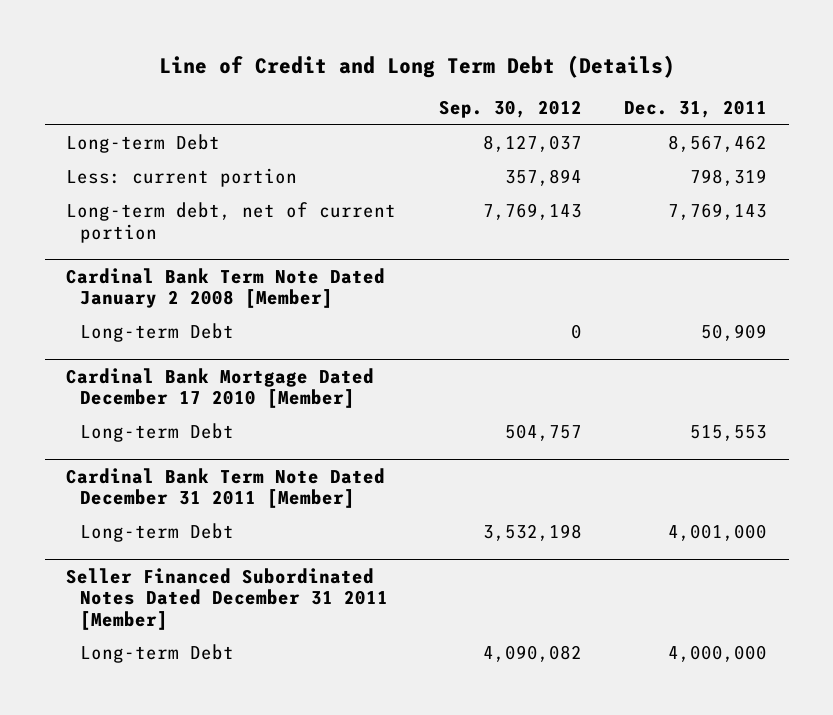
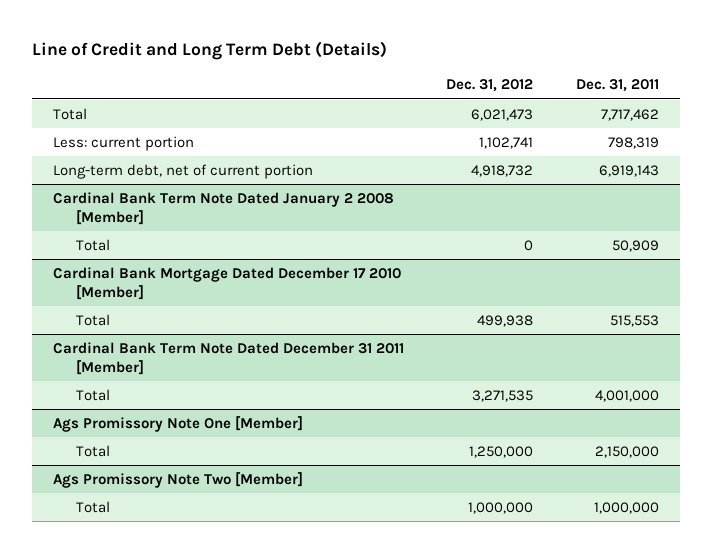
- | Sep. 30, 2012 | Dec. 31, 2011
+ | Dec. 31, 2012 | Dec. 31, 2011
- Long-term Debt | 8,127,037 | 8,567,462
+ Total | 6,021,473 | 7,717,462
- Long-term debt, net of current portion | 7,769,143 | 7,769,143
+ Long-term debt, net of current portion | 4,918,732 | 6,919,143
@ Cardinal Bank Term Note Dated January 2 2008 [Member]
- Long-term Debt | 0 | 50,909
+ Total | 0 | 50,909
@ Cardinal Bank Mortgage Dated December 17 2010 [Member]
- Long-term Debt | 504,757 | 515,553
+ Total | 499,938 | 515,553
@ Cardinal Bank Term Note Dated December 31 2011 [Member]
- Long-term Debt | 3,532,198 | 4,001,000
- Seller Financed Subordinated Notes Dated December 31 2011 [Member]
- Long-term Debt | 4,090,082 | 4,000,000
@ Cardinal Bank Term Note Dated December 31 2011 [Member]
+ Total | 3,271,535 | 4,001,000
+ Ags Promissory Note One [Member]
+ Total | 1,250,000 | 2,150,000
+ Ags Promissory Note Two [Member]
+ Total | 1,000,000 | 1,000,000

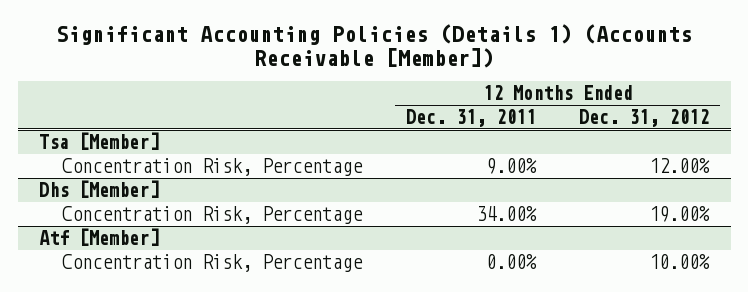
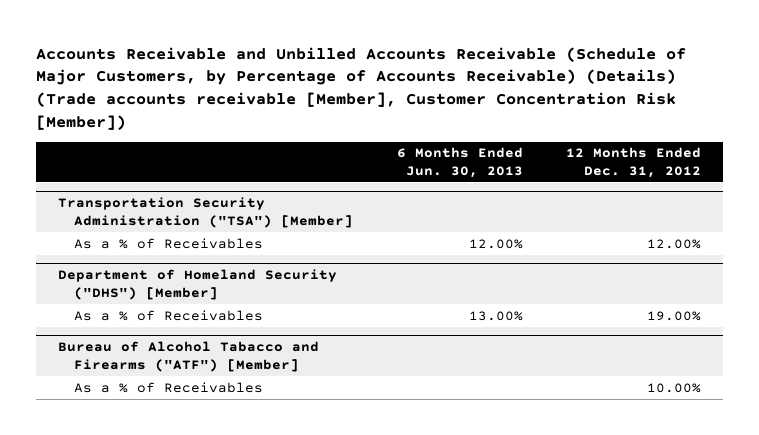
- Significant Accounting Policies (Details 1) (Accounts Receivable [Member])
+ Accounts Receivable and Unbilled Accounts Receivable (Schedule of Major Customers, by Percentage of Accounts Receivable) (Details) (Trade accounts receivable [Member], Customer Concentration Risk [Member])
- | 12 Months Ended Dec. 31, 2011 | 12 Months Ended Dec. 31, 2012
+ | 6 Months Ended Jun. 30, 2013 | 12 Months Ended Dec. 31, 2012
- Tsa [Member]
- Concentration Risk, Percentage | 9.00% | 12.00%
- Dhs [Member]
- Concentration Risk, Percentage | 34.00% | 19.00%
- Atf [Member]
- Concentration Risk, Percentage | 0.00% | 10.00%
+ Transportation Security Administration ("TSA") [Member]
+ As a % of Receivables | 12.00% | 12.00%
+ Department of Homeland Security ("DHS") [Member]
+ As a % of Receivables | 13.00% | 19.00%
+ Bureau of Alcohol Tabacco and Firearms ("ATF") [Member]
+ As a % of Receivables | | 10.00%

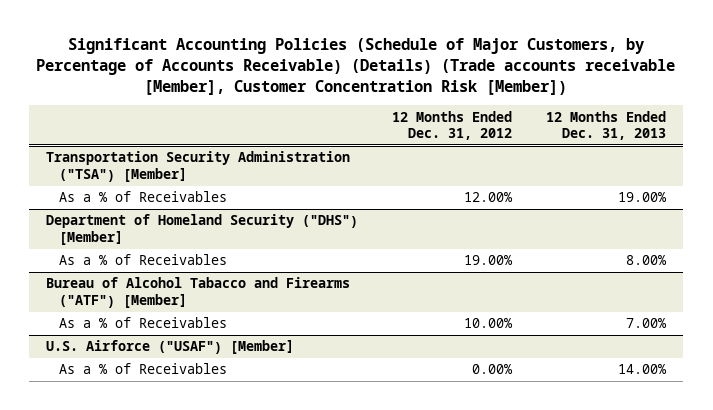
- Accounts Receivable and Unbilled Accounts Receivable (Schedule of Major Customers, by Percentage of Accounts Receivable) (Details) (Trade accounts receivable [Member], Customer Concentration Risk [Member])
+ Significant Accounting Policies (Schedule of Major Customers, by Percentage of Accounts Receivable) (Details) (Trade accounts receivable [Member], Customer Concentration Risk [Member])
- | 6 Months Ended Jun. 30, 2013 | 12 Months Ended Dec. 31, 2012
+ | 12 Months Ended Dec. 31, 2012 | 12 Months Ended Dec. 31, 2013
+ U.S. Airforce ("USAF") [Member]
+ As a % of Receivables | 0.00% | 14.00%

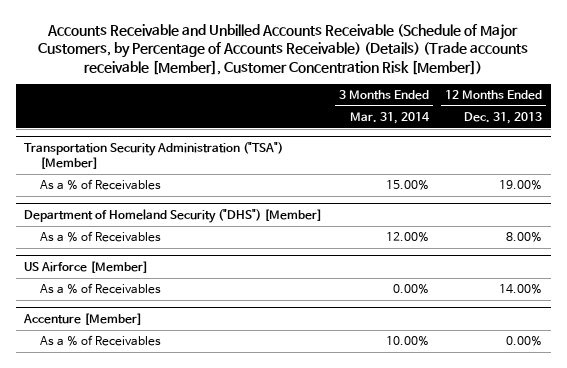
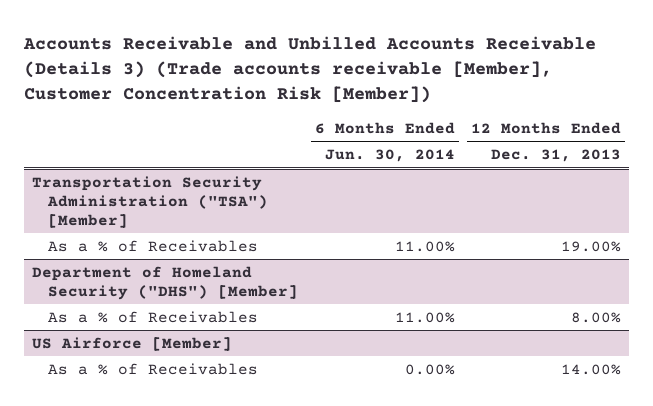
- Accounts Receivable and Unbilled Accounts Receivable (Schedule of Major Customers, by Percentage of Accounts Receivable) (Details) (Trade accounts receivable [Member], Customer Concentration Risk [Member])
+ Accounts Receivable and Unbilled Accounts Receivable (Details 3) (Trade accounts receivable [Member], Customer Concentration Risk [Member])
- | 3 Months Ended Mar. 31, 2014 | 12 Months Ended Dec. 31, 2013
+ | 6 Months Ended Jun. 30, 2014 | 12 Months Ended Dec. 31, 2013
- Accenture [Member]
- As a % of Receivables | 10.00% | 0.00%

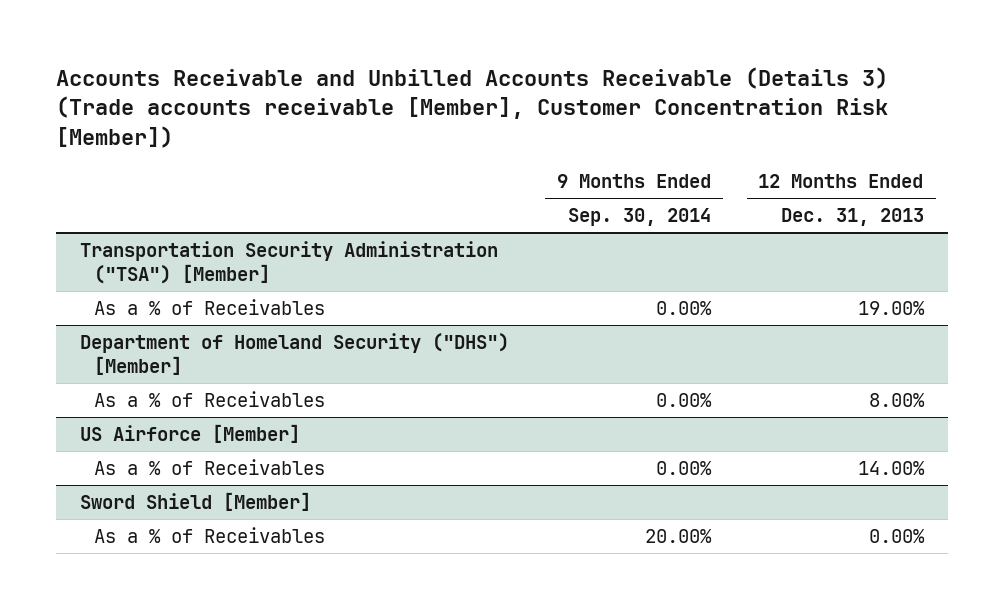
- | 6 Months Ended Jun. 30, 2014 | 12 Months Ended Dec. 31, 2013
+ | 9 Months Ended Sep. 30, 2014 | 12 Months Ended Dec. 31, 2013
+ Sword Shield [Member]
+ As a % of Receivables | 20.00% | 0.00%

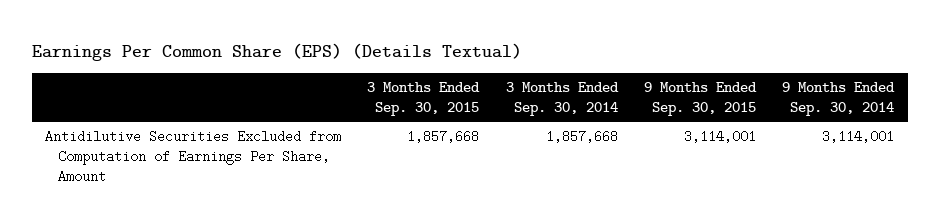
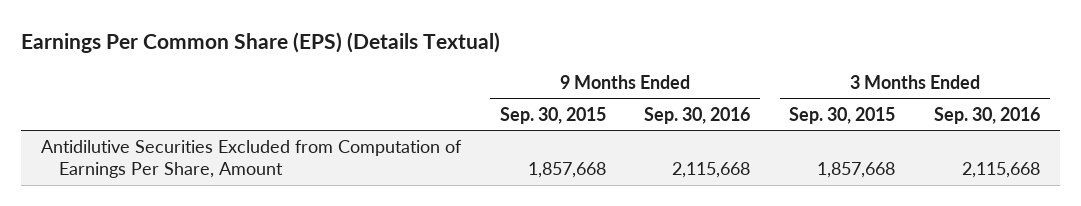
- | 3 Months Ended Sep. 30, 2015 | 3 Months Ended Sep. 30, 2014 | 9 Months Ended Sep. 30, 2015 | 9 Months Ended Sep. 30, 2014
+ | 9 Months Ended Sep. 30, 2015 | 9 Months Ended Sep. 30, 2016 | 3 Months Ended Sep. 30, 2015 | 3 Months Ended Sep. 30, 2016
- Antidilutive Securities Excluded from Computation of Earnings Per Share, Amount | 1,857,668 | 1,857,668 | 3,114,001 | 3,114,001
+ Antidilutive Securities Excluded from Computation of Earnings Per Share, Amount | 1,857,668 | 2,115,668 | 1,857,668 | 2,115,668

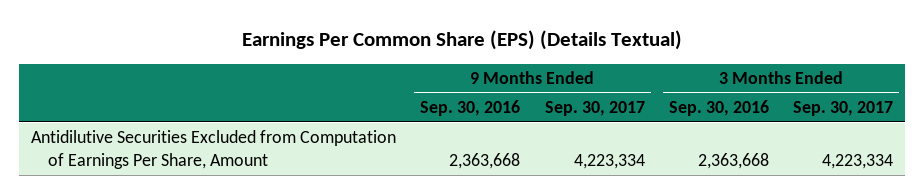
- | 9 Months Ended Sep. 30, 2015 | 9 Months Ended Sep. 30, 2016 | 3 Months Ended Sep. 30, 2015 | 3 Months Ended Sep. 30, 2016
+ | 9 Months Ended Sep. 30, 2016 | 9 Months Ended Sep. 30, 2017 | 3 Months Ended Sep. 30, 2016 | 3 Months Ended Sep. 30, 2017
- Antidilutive Securities Excluded from Computation of Earnings Per Share, Amount | 1,857,668 | 2,115,668 | 1,857,668 | 2,115,668
+ Antidilutive Securities Excluded from Computation of Earnings Per Share, Amount | 2,363,668 | 4,223,334 | 2,363,668 | 4,223,334

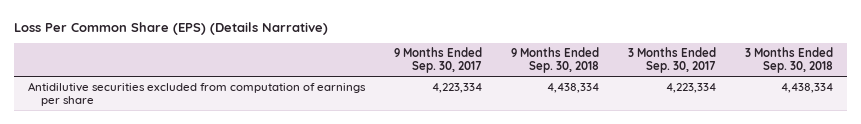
- Earnings Per Common Share (EPS) (Details Textual)
+ Loss Per Common Share (EPS) (Details Narrative)
- | 9 Months Ended Sep. 30, 2016 | 9 Months Ended Sep. 30, 2017 | 3 Months Ended Sep. 30, 2016 | 3 Months Ended Sep. 30, 2017
+ | 9 Months Ended Sep. 30, 2017 | 9 Months Ended Sep. 30, 2018 | 3 Months Ended Sep. 30, 2017 | 3 Months Ended Sep. 30, 2018
- Antidilutive Securities Excluded from Computation of Earnings Per Share, Amount | 2,363,668 | 4,223,334 | 2,363,668 | 4,223,334
+ Antidilutive securities excluded from computation of earnings per share | 4,223,334 | 4,438,334 | 4,223,334 | 4,438,334

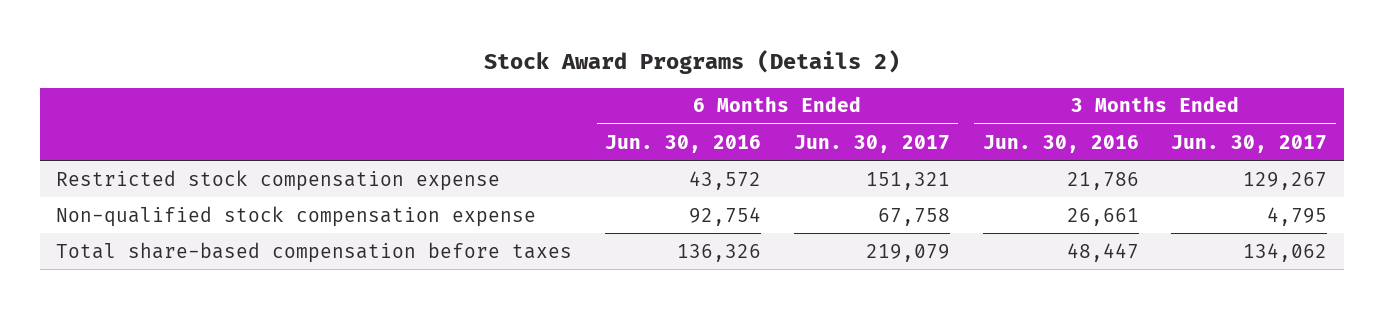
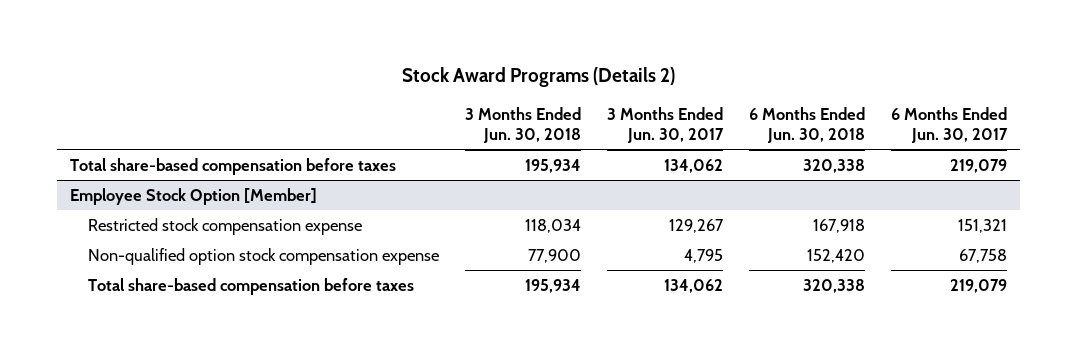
- | 6 Months Ended Jun. 30, 2016 | 6 Months Ended Jun. 30, 2017 | 3 Months Ended Jun. 30, 2016 | 3 Months Ended Jun. 30, 2017
+ | 3 Months Ended Jun. 30, 2018 | 3 Months Ended Jun. 30, 2017 | 6 Months Ended Jun. 30, 2018 | 6 Months Ended Jun. 30, 2017
+ Total share-based compensation before taxes | 195,934 | 134,062 | 320,338 | 219,079
+ Employee Stock Option [Member]
- Non-qualified stock compensation expense | 92,754 | 67,758 | 26,661 | 4,795
+ Non-qualified option stock compensation expense | 77,900 | 4,795 | 152,420 | 67,758

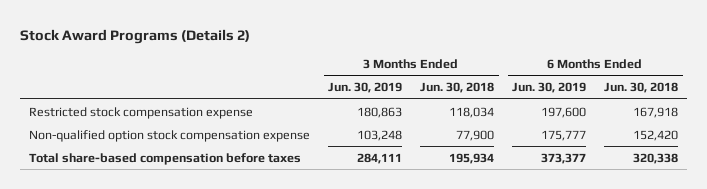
- | 3 Months Ended Jun. 30, 2018 | 3 Months Ended Jun. 30, 2017 | 6 Months Ended Jun. 30, 2018 | 6 Months Ended Jun. 30, 2017
+ | 3 Months Ended Jun. 30, 2019 | 3 Months Ended Jun. 30, 2018 | 6 Months Ended Jun. 30, 2019 | 6 Months Ended Jun. 30, 2018
- Total share-based compensation before taxes | 195,934 | 134,062 | 320,338 | 219,079
- Employee Stock Option [Member]

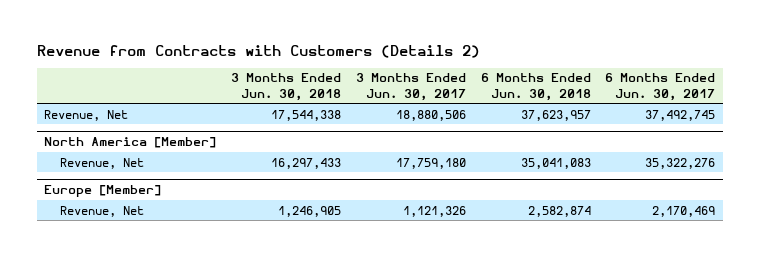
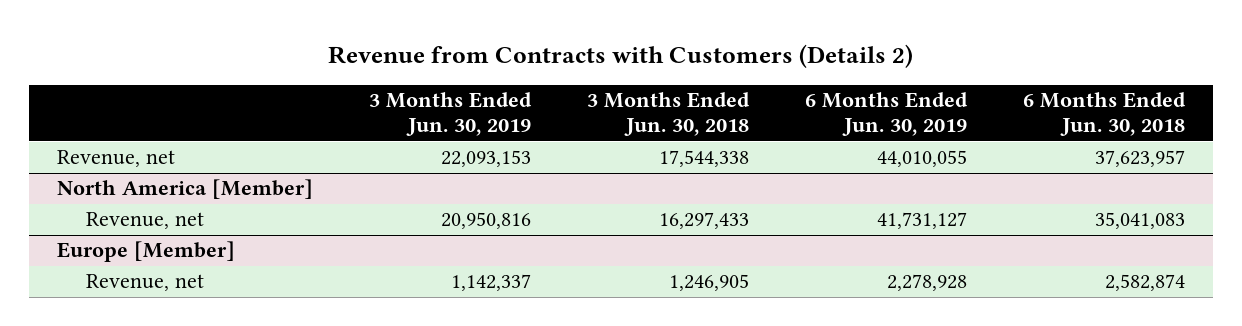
- | 3 Months Ended Jun. 30, 2018 | 3 Months Ended Jun. 30, 2017 | 6 Months Ended Jun. 30, 2018 | 6 Months Ended Jun. 30, 2017
+ | 3 Months Ended Jun. 30, 2019 | 3 Months Ended Jun. 30, 2018 | 6 Months Ended Jun. 30, 2019 | 6 Months Ended Jun. 30, 2018
- Revenue, Net | 17,544,338 | 18,880,506 | 37,623,957 | 37,492,745
+ Revenue, net | 22,093,153 | 17,544,338 | 44,010,055 | 37,623,957
@ North America [Member]
- Revenue, Net | 16,297,433 | 17,759,180 | 35,041,083 | 35,322,276
+ Revenue, net | 20,950,816 | 16,297,433 | 41,731,127 | 35,041,083
@ Europe [Member]
- Revenue, Net | 1,246,905 | 1,121,326 | 2,582,874 | 2,170,469
+ Revenue, net | 1,142,337 | 1,246,905 | 2,278,928 | 2,582,874

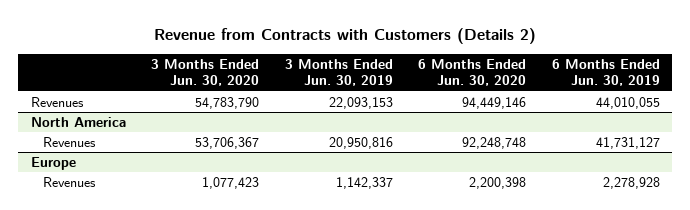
- | 3 Months Ended Jun. 30, 2019 | 3 Months Ended Jun. 30, 2018 | 6 Months Ended Jun. 30, 2019 | 6 Months Ended Jun. 30, 2018
+ | 3 Months Ended Jun. 30, 2020 | 3 Months Ended Jun. 30, 2019 | 6 Months Ended Jun. 30, 2020 | 6 Months Ended Jun. 30, 2019
- Revenue, net | 22,093,153 | 17,544,338 | 44,010,055 | 37,623,957
- North America [Member]
- Revenue, net | 20,950,816 | 16,297,433 | 41,731,127 | 35,041,083
- Europe [Member]
- Revenue, net | 1,142,337 | 1,246,905 | 2,278,928 | 2,582,874
+ Revenues | 54,783,790 | 22,093,153 | 94,449,146 | 44,010,055
+ North America
+ Revenues | 53,706,367 | 20,950,816 | 92,248,748 | 41,731,127
+ Europe
+ Revenues | 1,077,423 | 1,142,337 | 2,200,398 | 2,278,928

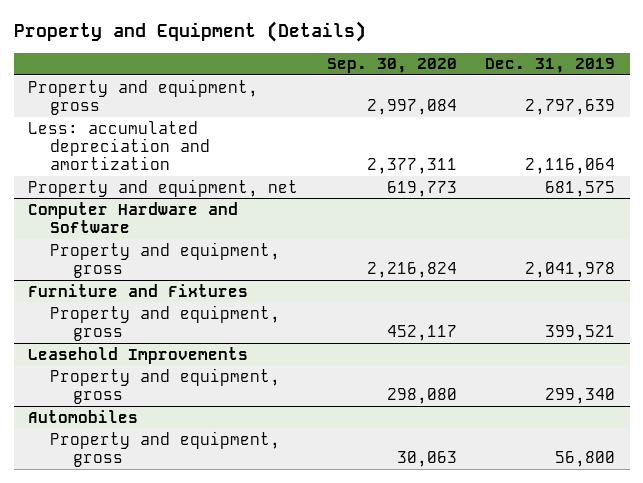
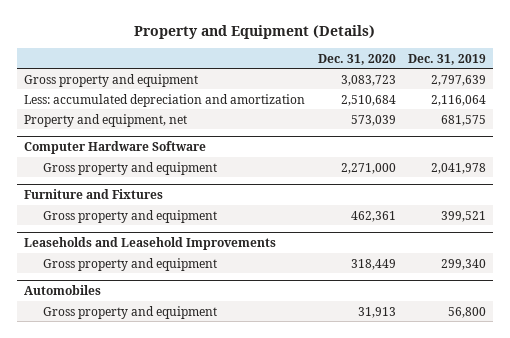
- | Sep. 30, 2020 | Dec. 31, 2019
+ | Dec. 31, 2020 | Dec. 31, 2019
- Property and equipment, gross | 2,997,084 | 2,797,639
+ Gross property and equipment | 3,083,723 | 2,797,639
- Computer Hardware and Software
- Property and equipment, gross | 2,216,824 | 2,041,978
+ Computer Hardware Software
+ Gross property and equipment | 2,271,000 | 2,041,978
@ Furniture and Fixtures
- Property and equipment, gross | 452,117 | 399,521
- Leasehold Improvements
- Property and equipment, gross | 298,080 | 299,340
@ Furniture and Fixtures
+ Gross property and equipment | 462,361 | 399,521
+ Leaseholds and Leasehold Improvements
+ Gross property and equipment | 318,449 | 299,340
@ Automobiles
- Property and equipment, gross | 30,063 | 56,800
+ Gross property and equipment | 31,913 | 56,800

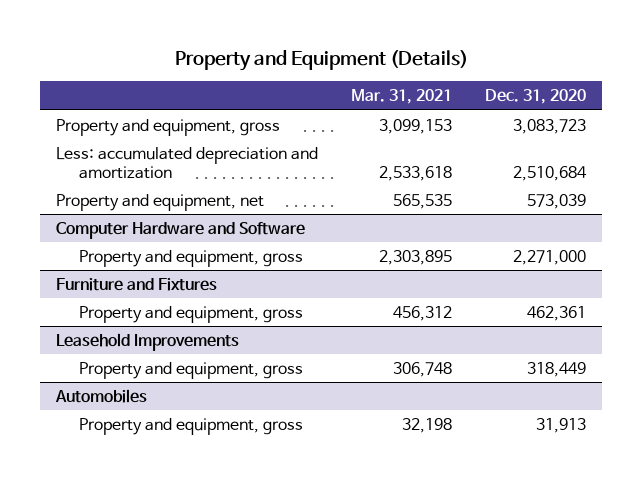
- | Dec. 31, 2020 | Dec. 31, 2019
+ | Mar. 31, 2021 | Dec. 31, 2020
- Gross property and equipment | 3,083,723 | 2,797,639
+ Property and equipment, gross | 3,099,153 | 3,083,723
- Computer Hardware Software
- Gross property and equipment | 2,271,000 | 2,041,978
+ Computer Hardware and Software
+ Property and equipment, gross | 2,303,895 | 2,271,000
@ Furniture and Fixtures
- Gross property and equipment | 462,361 | 399,521
- Leaseholds and Leasehold Improvements
- Gross property and equipment | 318,449 | 299,340
@ Furniture and Fixtures
+ Property and equipment, gross | 456,312 | 462,361
+ Leasehold Improvements
+ Property and equipment, gross | 306,748 | 318,449
@ Automobiles
- Gross property and equipment | 31,913 | 56,800
+ Property and equipment, gross | 32,198 | 31,913

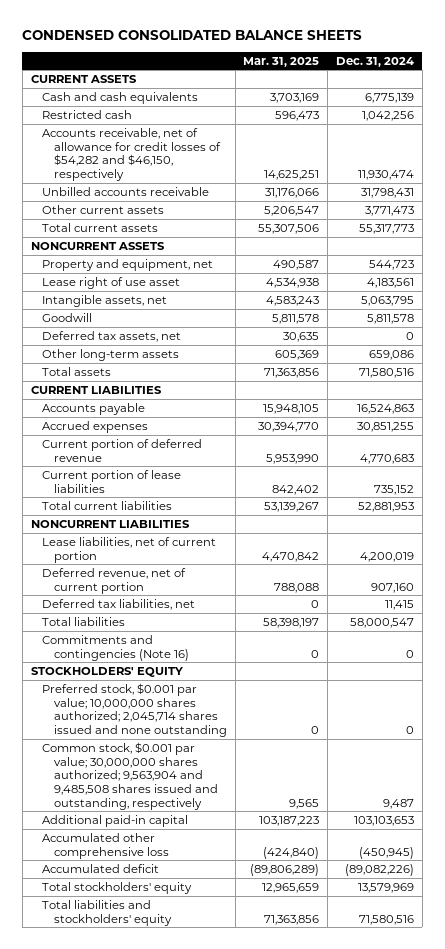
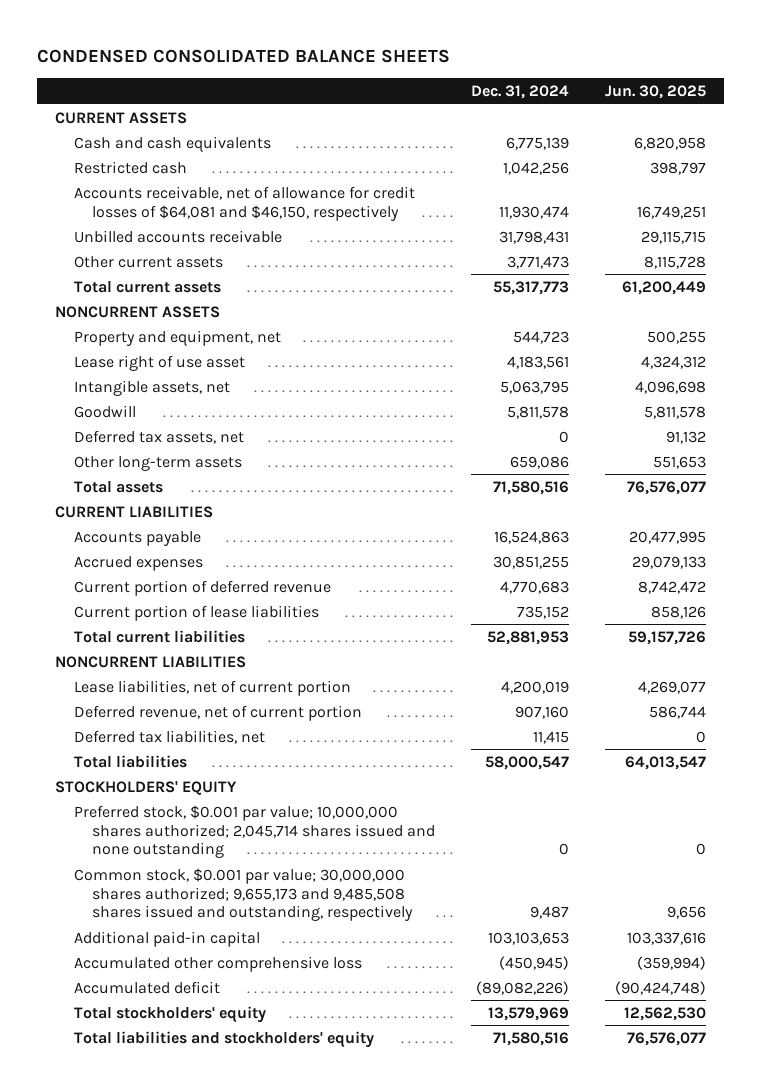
- | Mar. 31, 2025 | Dec. 31, 2024
+ | Dec. 31, 2024 | Jun. 30, 2025
- Accounts receivable, net of allowance for credit losses of $54,282 and $46,150, respectively | 14,625,251 | 11,930,474
+ Accounts receivable, net of allowance for credit losses of $64,081 and $46,150, respectively | 11,930,474 | 16,749,251
- Commitments and contingencies (Note 16) | 0 | 0
- Common stock, $0.001 par value; 30,000,000 shares authorized; 9,563,904 and 9,485,508 shares issued and outstanding, respectively | 9,565 | 9,487
+ Common stock, $0.001 par value; 30,000,000 shares authorized; 9,655,173 and 9,485,508 shares issued and outstanding, respectively | 9,487 | 9,656

